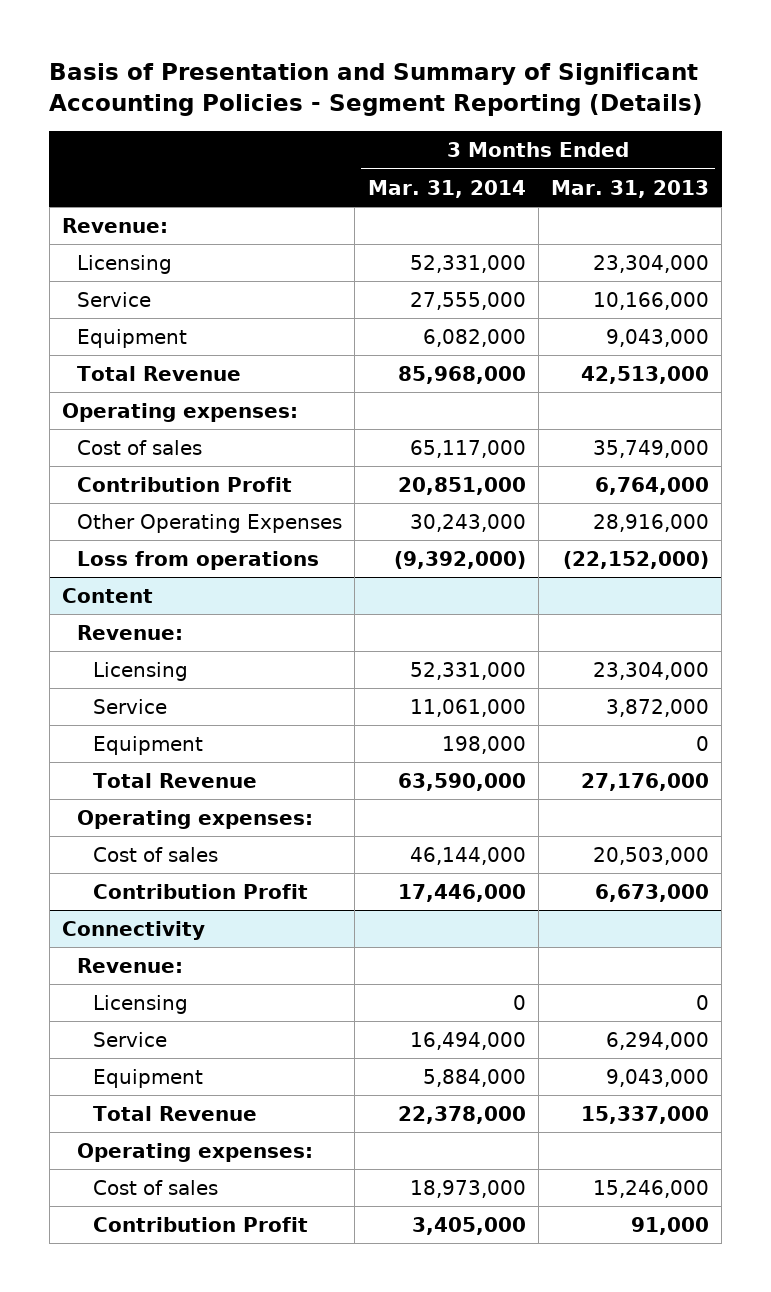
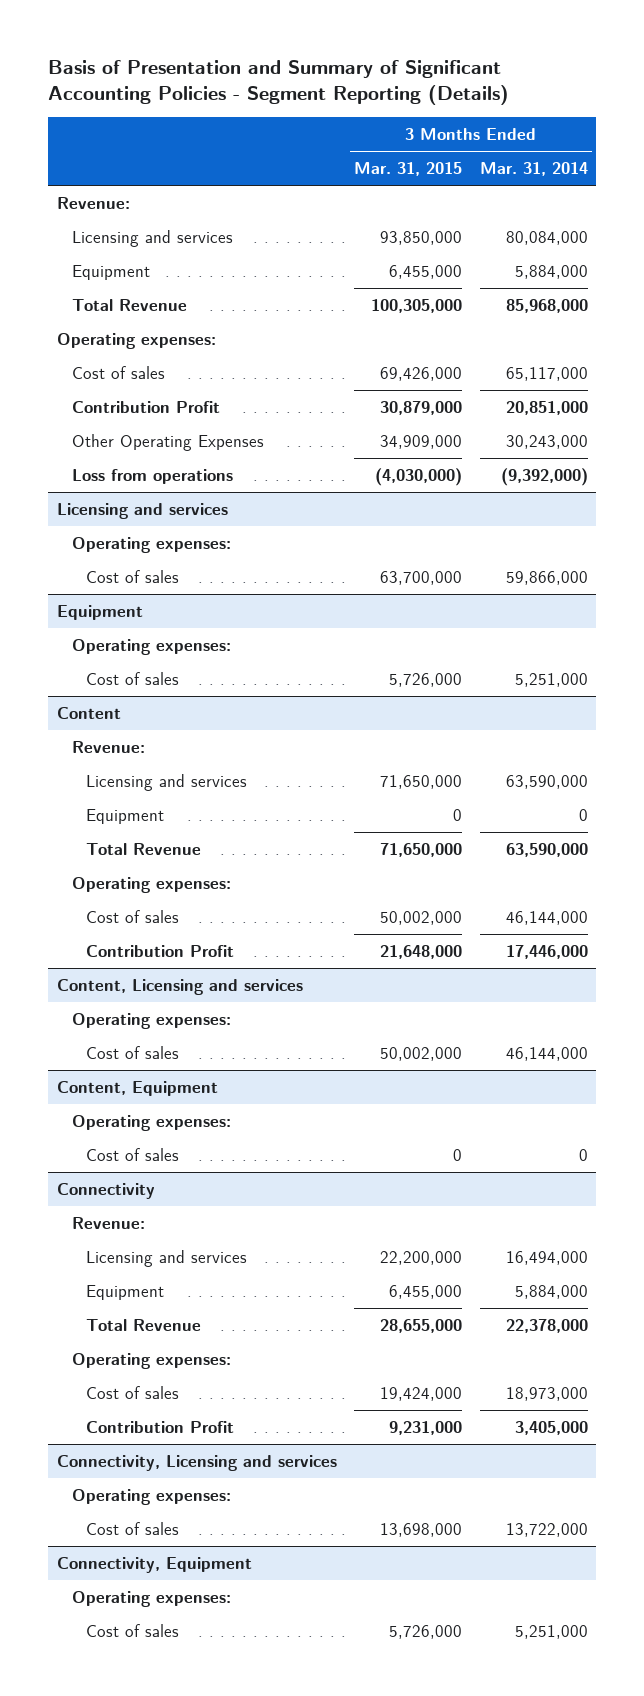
- | 3 Months Ended Mar. 31, 2014 | 3 Months Ended Mar. 31, 2013
+ | 3 Months Ended Mar. 31, 2015 | 3 Months Ended Mar. 31, 2014
- Licensing | 52,331,000 | 23,304,000
- Service | 27,555,000 | 10,166,000
- Equipment | 6,082,000 | 9,043,000
+ Licensing and services | 93,850,000 | 80,084,000
+ Equipment | 6,455,000 | 5,884,000
+ Licensing and services
+ Operating expenses:
+ Cost of sales | 63,700,000 | 59,866,000
+ Equipment
+ Operating expenses:
+ Cost of sales | 5,726,000 | 5,251,000
@ Content
- Licensing | 52,331,000 | 23,304,000
- Service | 11,061,000 | 3,872,000
- Equipment | 198,000 | 0
+ Licensing and services | 71,650,000 | 63,590,000
+ Equipment | 0 | 0
+ Content, Licensing and services
+ Operating expenses:
+ Cost of sales | 50,002,000 | 46,144,000
+ Content, Equipment
+ Operating expenses:
+ Cost of sales | 0 | 0
@ Connectivity
- Licensing | 0 | 0
- Service | 16,494,000 | 6,294,000
+ Licensing and services | 22,200,000 | 16,494,000
+ Connectivity, Licensing and services
+ Operating expenses:
+ Cost of sales | 13,698,000 | 13,722,000
+ Connectivity, Equipment
+ Operating expenses:
+ Cost of sales | 5,726,000 | 5,251,000

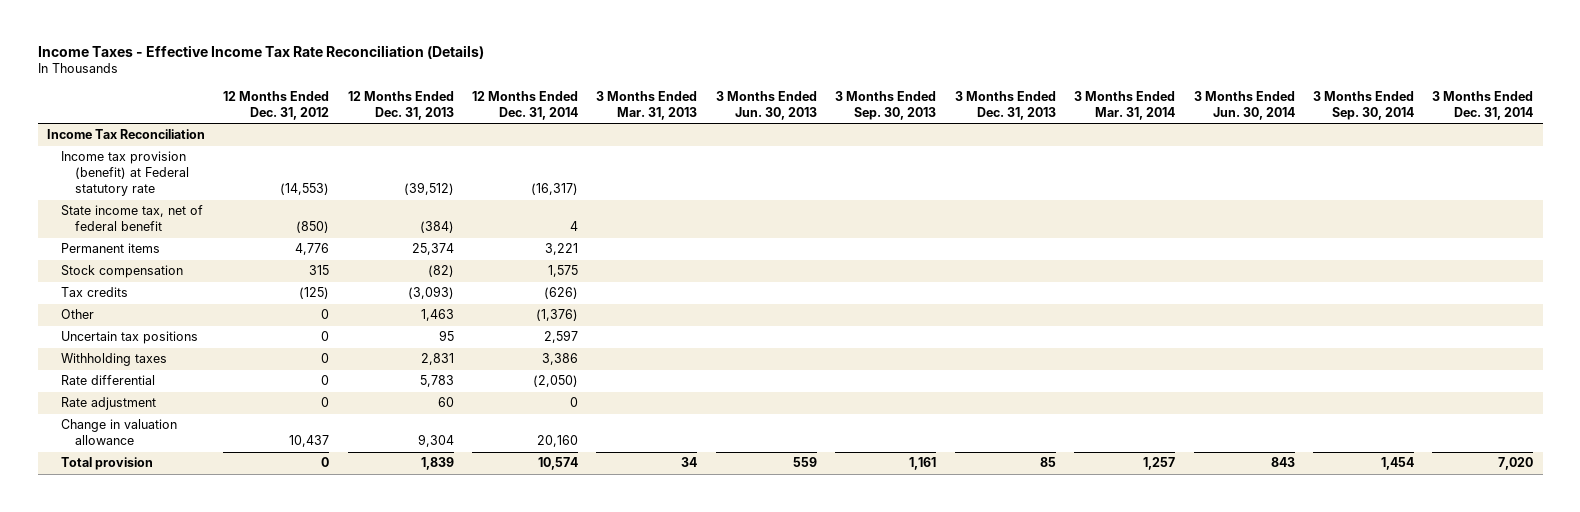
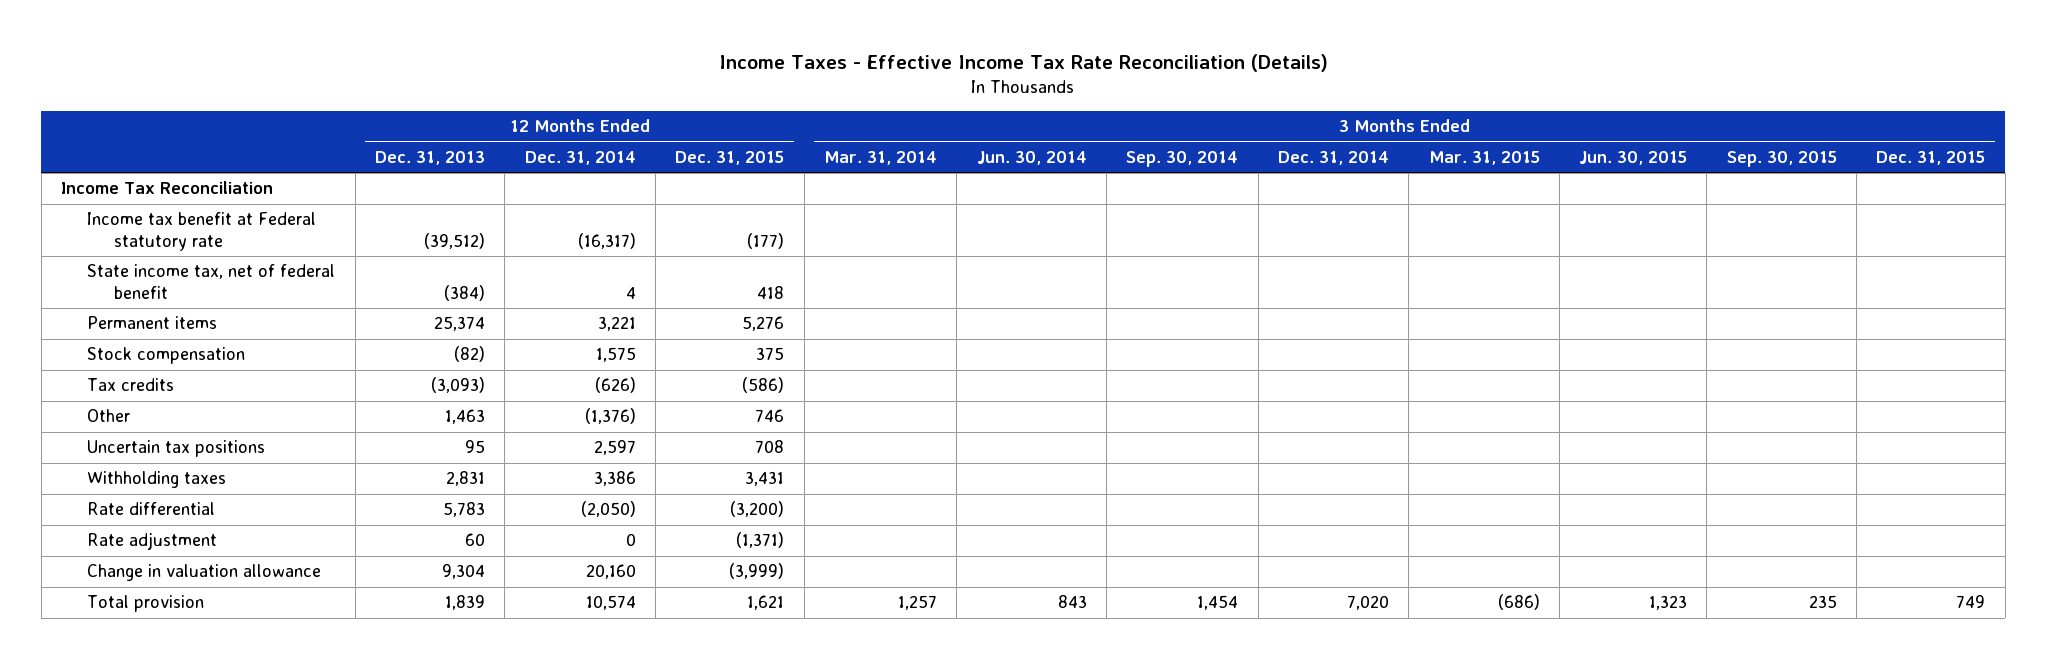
- | 12 Months Ended Dec. 31, 2012 | 12 Months Ended Dec. 31, 2013 | 12 Months Ended Dec. 31, 2014 | 3 Months Ended Mar. 31, 2013 | 3 Months Ended Jun. 30, 2013 | 3 Months Ended Sep. 30, 2013 | 3 Months Ended Dec. 31, 2013 | 3 Months Ended Mar. 31, 2014 | 3 Months Ended Jun. 30, 2014 | 3 Months Ended Sep. 30, 2014 | 3 Months Ended Dec. 31, 2014
+ | 12 Months Ended Dec. 31, 2013 | 12 Months Ended Dec. 31, 2014 | 12 Months Ended Dec. 31, 2015 | 3 Months Ended Mar. 31, 2014 | 3 Months Ended Jun. 30, 2014 | 3 Months Ended Sep. 30, 2014 | 3 Months Ended Dec. 31, 2014 | 3 Months Ended Mar. 31, 2015 | 3 Months Ended Jun. 30, 2015 | 3 Months Ended Sep. 30, 2015 | 3 Months Ended Dec. 31, 2015
- Income tax provision (benefit) at Federal statutory rate | (14,553) | (39,512) | (16,317) | | | | | | | |
+ Income tax benefit at Federal statutory rate | (39,512) | (16,317) | (177) | | | | | | | |

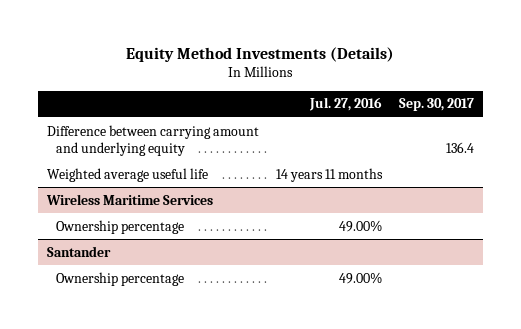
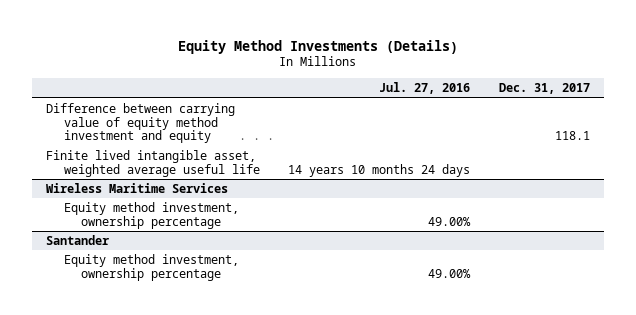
- | Jul. 27, 2016 | Sep. 30, 2017
+ | Jul. 27, 2016 | Dec. 31, 2017
- Difference between carrying amount and underlying equity | | 136.4
- Weighted average useful life | 14 years 11 months |
+ Difference between carrying value of equity method investment and equity | | 118.1
+ Finite lived intangible asset, weighted average useful life | 14 years 10 months 24 days |
@ Wireless Maritime Services
- Ownership percentage | 49.00% |
+ Equity method investment, ownership percentage | 49.00% |
@ Santander
- Ownership percentage | 49.00% |
+ Equity method investment, ownership percentage | 49.00% |

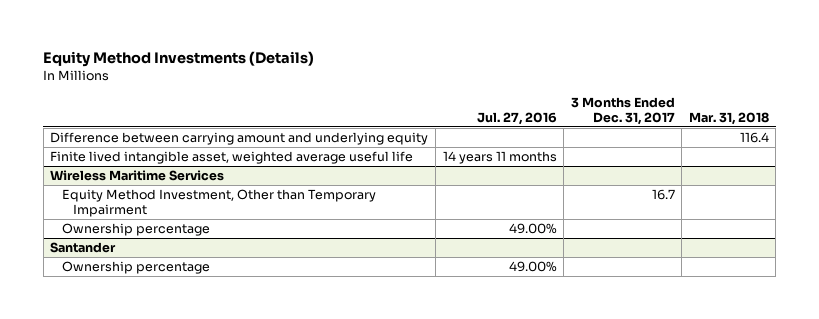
- | Jul. 27, 2016 | Dec. 31, 2017
+ | Jul. 27, 2016 | 3 Months Ended Dec. 31, 2017 | Mar. 31, 2018
- Difference between carrying value of equity method investment and equity | | 118.1
- Finite lived intangible asset, weighted average useful life | 14 years 10 months 24 days |
+ Difference between carrying amount and underlying equity | | | 116.4
+ Finite lived intangible asset, weighted average useful life | 14 years 11 months | |
@ Wireless Maritime Services
- Equity method investment, ownership percentage | 49.00% |
+ Equity Method Investment, Other than Temporary Impairment | | 16.7 |
+ Ownership percentage | 49.00% | |
@ Santander
- Equity method investment, ownership percentage | 49.00% |
+ Ownership percentage | 49.00% | |

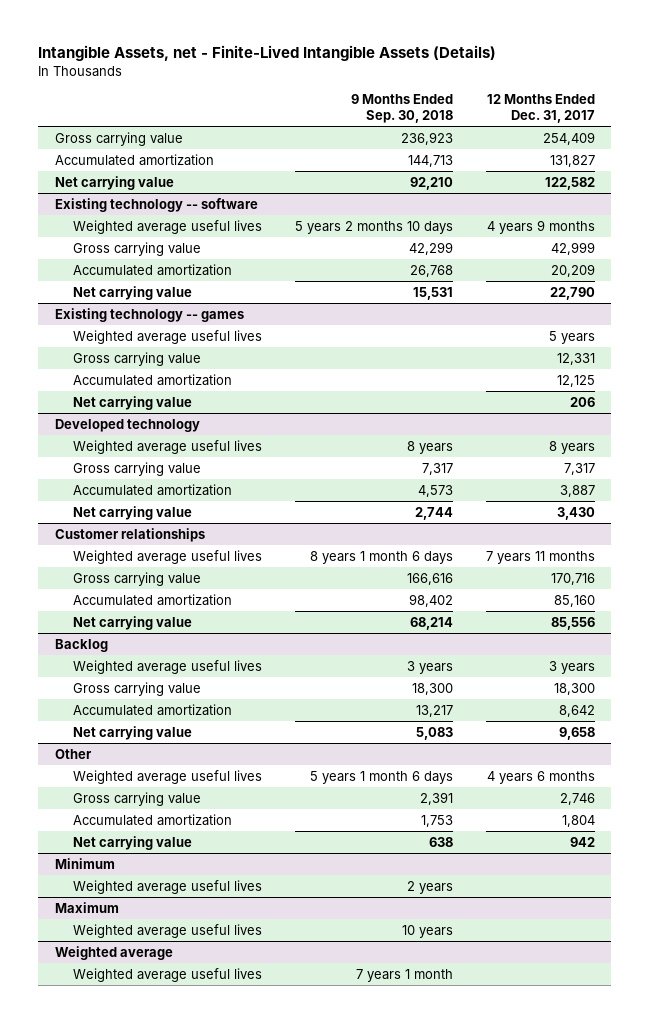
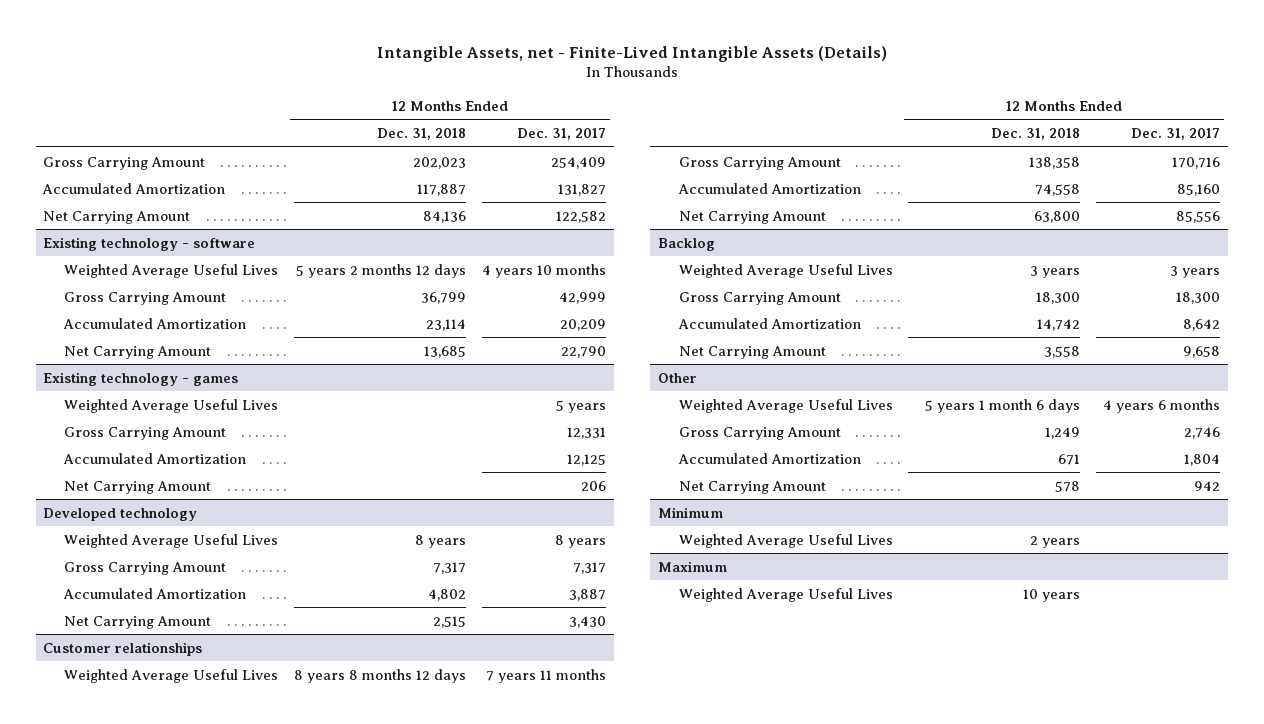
- | 9 Months Ended Sep. 30, 2018 | 12 Months Ended Dec. 31, 2017
+ | 12 Months Ended Dec. 31, 2018 | 12 Months Ended Dec. 31, 2017
- Gross carrying value | 236,923 | 254,409
- Accumulated amortization | 144,713 | 131,827
- Net carrying value | 92,210 | 122,582
- Existing technology -- software
- Weighted average useful lives | 5 years 2 months 10 days | 4 years 9 months
- Gross carrying value | 42,299 | 42,999
- Accumulated amortization | 26,768 | 20,209
- Net carrying value | 15,531 | 22,790
- Existing technology -- games
- Weighted average useful lives | | 5 years
- Gross carrying value | | 12,331
- Accumulated amortization | | 12,125
- Net carrying value | | 206
+ Gross Carrying Amount | 202,023 | 254,409
+ Accumulated Amortization | 117,887 | 131,827
+ Net Carrying Amount | 84,136 | 122,582
+ Existing technology - software
+ Weighted Average Useful Lives | 5 years 2 months 12 days | 4 years 10 months
+ Gross Carrying Amount | 36,799 | 42,999
+ Accumulated Amortization | 23,114 | 20,209
+ Net Carrying Amount | 13,685 | 22,790
+ Existing technology - games
+ Weighted Average Useful Lives | | 5 years
+ Gross Carrying Amount | | 12,331
+ Accumulated Amortization | | 12,125
+ Net Carrying Amount | | 206
@ Developed technology
- Weighted average useful lives | 8 years | 8 years
- Gross carrying value | 7,317 | 7,317
- Accumulated amortization | 4,573 | 3,887
- Net carrying value | 2,744 | 3,430
+ Weighted Average Useful Lives | 8 years | 8 years
+ Gross Carrying Amount | 7,317 | 7,317
+ Accumulated Amortization | 4,802 | 3,887
+ Net Carrying Amount | 2,515 | 3,430
@ Customer relationships
- Weighted average useful lives | 8 years 1 month 6 days | 7 years 11 months
- Gross carrying value | 166,616 | 170,716
- Accumulated amortization | 98,402 | 85,160
- Net carrying value | 68,214 | 85,556
+ Weighted Average Useful Lives | 8 years 8 months 12 days | 7 years 11 months
+ Gross Carrying Amount | 138,358 | 170,716
+ Accumulated Amortization | 74,558 | 85,160
+ Net Carrying Amount | 63,800 | 85,556
@ Backlog
- Weighted average useful lives | 3 years | 3 years
- Gross carrying value | 18,300 | 18,300
- Accumulated amortization | 13,217 | 8,642
- Net carrying value | 5,083 | 9,658
+ Weighted Average Useful Lives | 3 years | 3 years
+ Gross Carrying Amount | 18,300 | 18,300
+ Accumulated Amortization | 14,742 | 8,642
+ Net Carrying Amount | 3,558 | 9,658
@ Other
- Weighted average useful lives | 5 years 1 month 6 days | 4 years 6 months
- Gross carrying value | 2,391 | 2,746
- Accumulated amortization | 1,753 | 1,804
- Net carrying value | 638 | 942
+ Weighted Average Useful Lives | 5 years 1 month 6 days | 4 years 6 months
+ Gross Carrying Amount | 1,249 | 2,746
+ Accumulated Amortization | 671 | 1,804
+ Net Carrying Amount | 578 | 942
@ Minimum
- Weighted average useful lives | 2 years |
+ Weighted Average Useful Lives | 2 years |
@ Maximum
- Weighted average useful lives | 10 years |
- Weighted average
- Weighted average useful lives | 7 years 1 month |
@ Maximum
+ Weighted Average Useful Lives | 10 years |

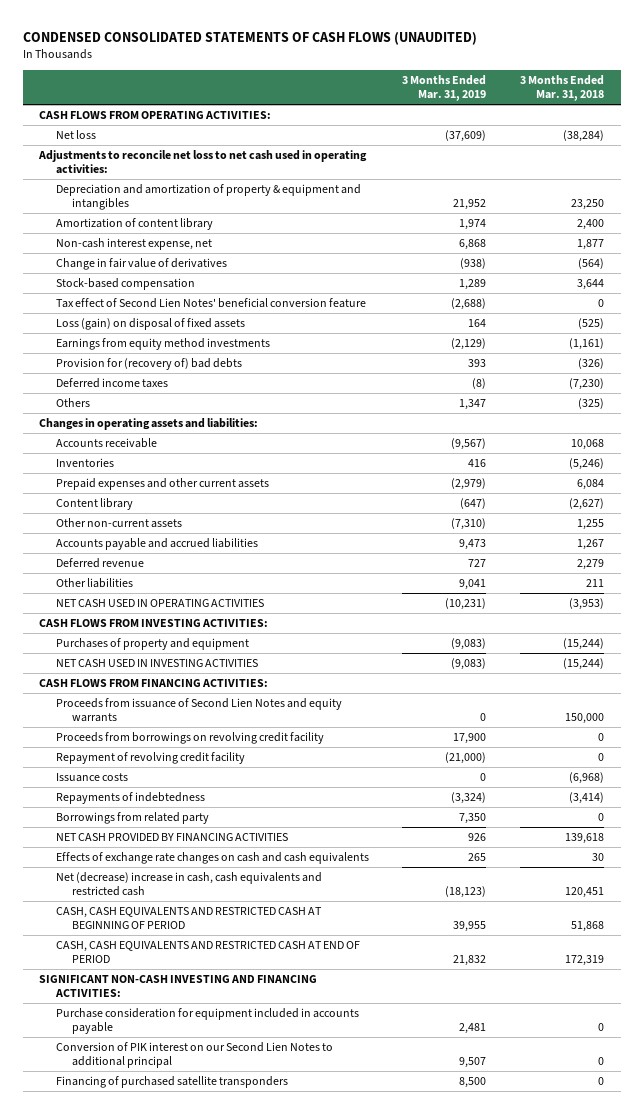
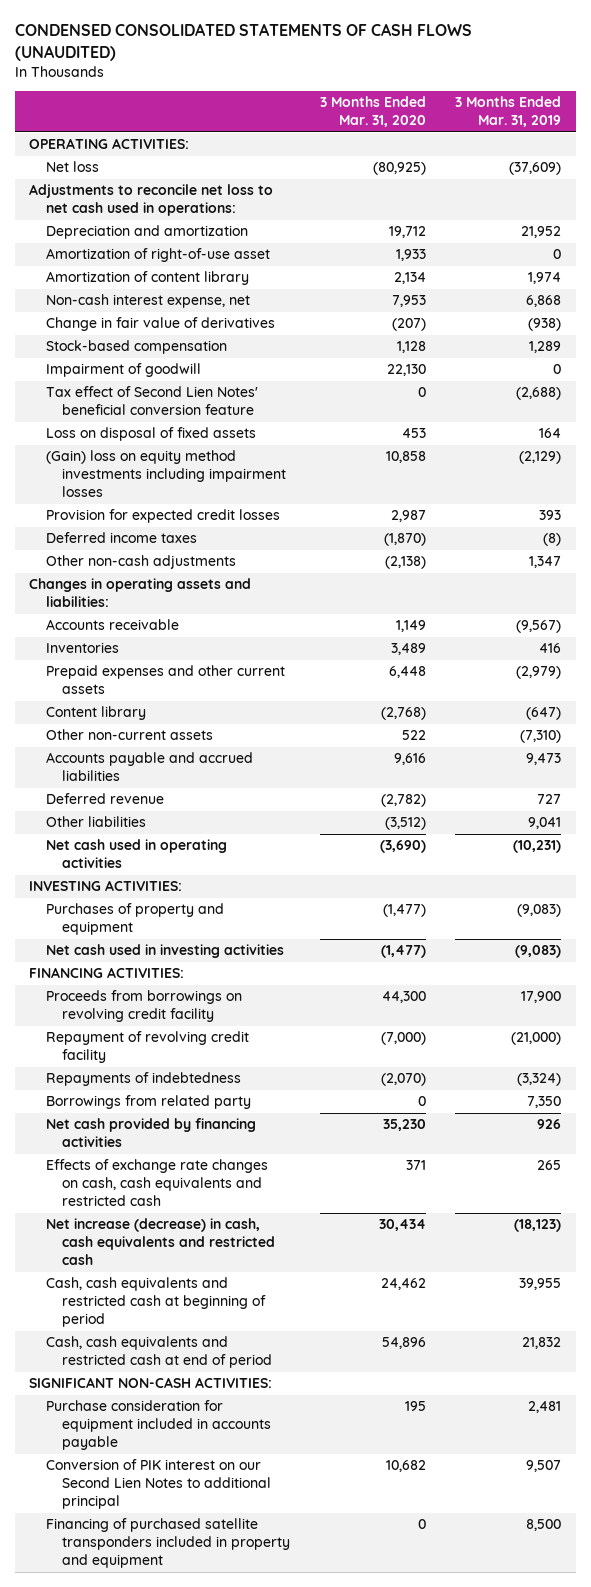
- | 3 Months Ended Mar. 31, 2019 | 3 Months Ended Mar. 31, 2018
+ | 3 Months Ended Mar. 31, 2020 | 3 Months Ended Mar. 31, 2019
- CASH FLOWS FROM OPERATING ACTIVITIES:
+ OPERATING ACTIVITIES:
- Adjustments to reconcile net loss to net cash used in operating activities:
- Depreciation and amortization of property & equipment and intangibles | 21,952 | 23,250
+ Adjustments to reconcile net loss to net cash used in operations:
+ Depreciation and amortization | 19,712 | 21,952
+ Amortization of right-of-use asset | 1,933 | 0
+ Impairment of goodwill | 22,130 | 0
- Loss (gain) on disposal of fixed assets | 164 | (525)
- Earnings from equity method investments | (2,129) | (1,161)
- Provision for (recovery of) bad debts | 393 | (326)
+ Loss on disposal of fixed assets | 453 | 164
+ (Gain) loss on equity method investments including impairment losses | 10,858 | (2,129)
+ Provision for expected credit losses | 2,987 | 393
- Others | 1,347 | (325)
+ Other non-cash adjustments | (2,138) | 1,347
- NET CASH USED IN OPERATING ACTIVITIES | (10,231) | (3,953)
- CASH FLOWS FROM INVESTING ACTIVITIES:
+ Net cash used in operating activities | (3,690) | (10,231)
+ INVESTING ACTIVITIES:
- NET CASH USED IN INVESTING ACTIVITIES | (9,083) | (15,244)
- CASH FLOWS FROM FINANCING ACTIVITIES:
- Proceeds from issuance of Second Lien Notes and equity warrants | 0 | 150,000
+ Net cash used in investing activities | (1,477) | (9,083)
+ FINANCING ACTIVITIES:
- Issuance costs | 0 | (6,968)
- NET CASH PROVIDED BY FINANCING ACTIVITIES | 926 | 139,618
- Effects of exchange rate changes on cash and cash equivalents | 265 | 30
- Net (decrease) increase in cash, cash equivalents and restricted cash | (18,123) | 120,451
- CASH, CASH EQUIVALENTS AND RESTRICTED CASH AT BEGINNING OF PERIOD | 39,955 | 51,868
- CASH, CASH EQUIVALENTS AND RESTRICTED CASH AT END OF PERIOD | 21,832 | 172,319
- SIGNIFICANT NON-CASH INVESTING AND FINANCING ACTIVITIES:
+ Net cash provided by financing activities | 35,230 | 926
+ Effects of exchange rate changes on cash, cash equivalents and restricted cash | 371 | 265
+ Net increase (decrease) in cash, cash equivalents and restricted cash | 30,434 | (18,123)
+ Cash, cash equivalents and restricted cash at beginning of period | 24,462 | 39,955
+ Cash, cash equivalents and restricted cash at end of period | 54,896 | 21,832
+ SIGNIFICANT NON-CASH ACTIVITIES:
- Financing of purchased satellite transponders | 8,500 | 0
+ Financing of purchased satellite transponders included in property and equipment | 0 | 8,500

